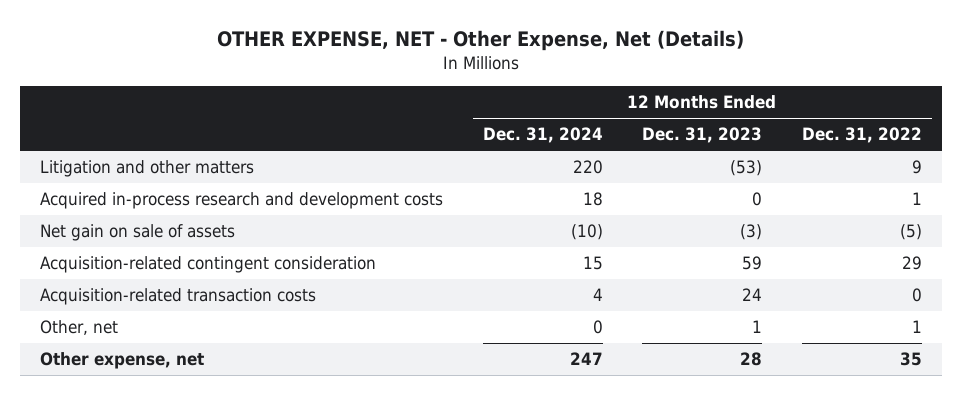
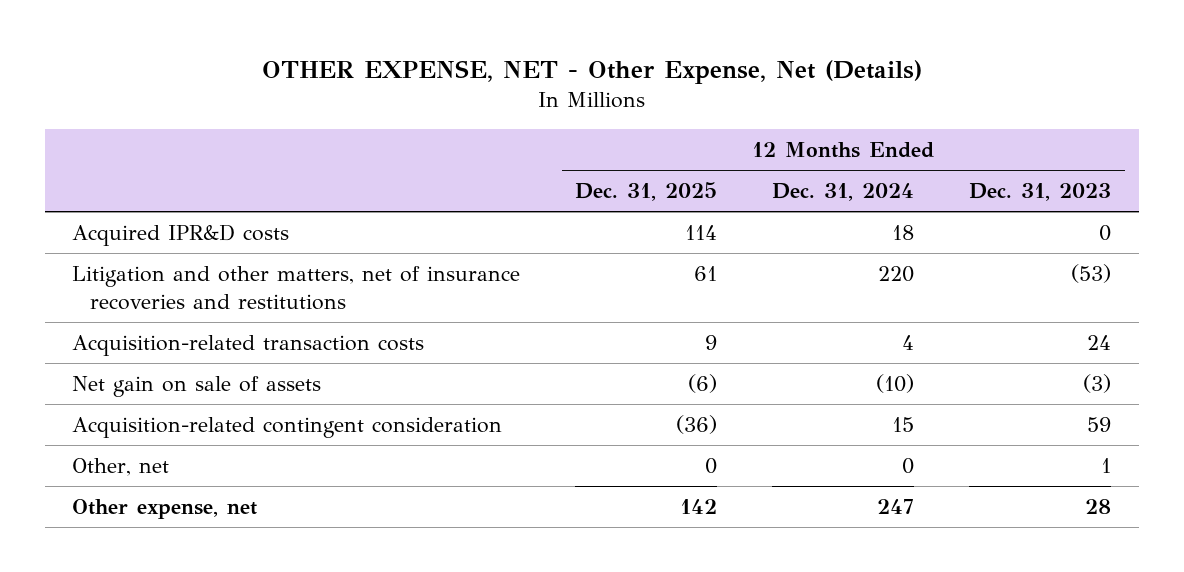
- | 12 Months Ended Dec. 31, 2024 | 12 Months Ended Dec. 31, 2023 | 12 Months Ended Dec. 31, 2022
+ | 12 Months Ended Dec. 31, 2025 | 12 Months Ended Dec. 31, 2024 | 12 Months Ended Dec. 31, 2023
- Litigation and other matters | 220 | (53) | 9
- Acquired in-process research and development costs | 18 | 0 | 1
+ Acquired IPR&D costs | 114 | 18 | 0
+ Litigation and other matters, net of insurance recoveries and restitutions | 61 | 220 | (53)
moved up: Acquisition-related transaction costs | 9 | 4 | 24

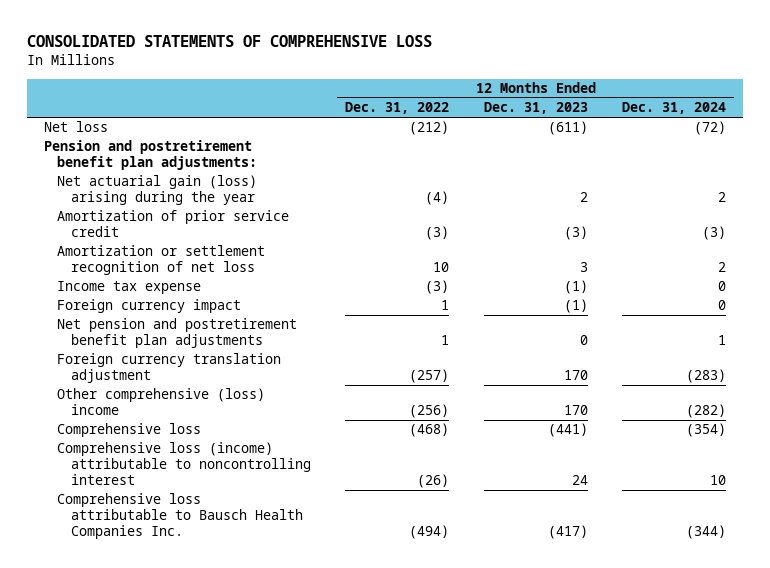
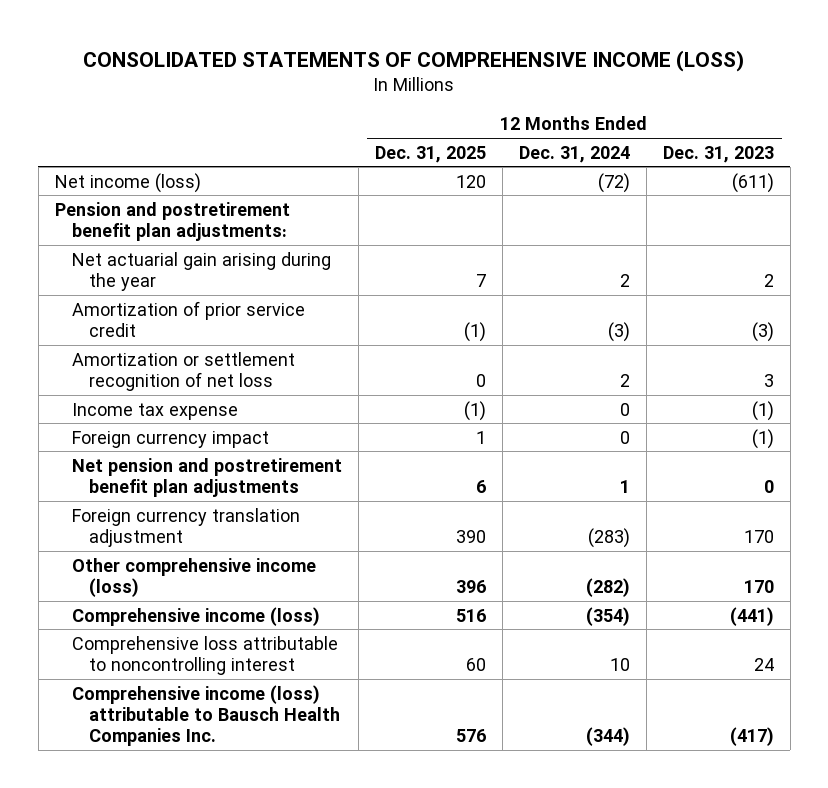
- CONSOLIDATED STATEMENTS OF COMPREHENSIVE LOSS
+ CONSOLIDATED STATEMENTS OF COMPREHENSIVE INCOME (LOSS)
- | 12 Months Ended Dec. 31, 2022 | 12 Months Ended Dec. 31, 2023 | 12 Months Ended Dec. 31, 2024
+ | 12 Months Ended Dec. 31, 2025 | 12 Months Ended Dec. 31, 2024 | 12 Months Ended Dec. 31, 2023
- Net loss | (212) | (611) | (72)
+ Net income (loss) | 120 | (72) | (611)
- Net actuarial gain (loss) arising during the year | (4) | 2 | 2
+ Net actuarial gain arising during the year | 7 | 2 | 2
- Other comprehensive (loss) income | (256) | 170 | (282)
- Comprehensive loss | (468) | (441) | (354)
- Comprehensive loss (income) attributable to noncontrolling interest | (26) | 24 | 10
- Comprehensive loss attributable to Bausch Health Companies Inc. | (494) | (417) | (344)
+ Other comprehensive income (loss) | 396 | (282) | 170
+ Comprehensive income (loss) | 516 | (354) | (441)
+ Comprehensive loss attributable to noncontrolling interest | 60 | 10 | 24
+ Comprehensive income (loss) attributable to Bausch Health Companies Inc. | 576 | (344) | (417)

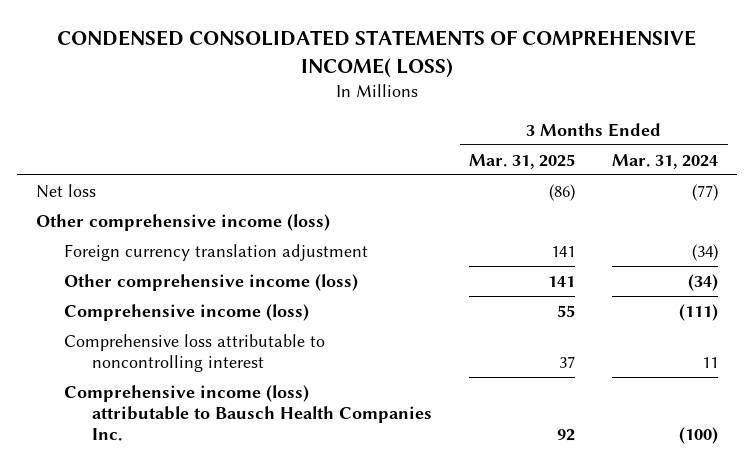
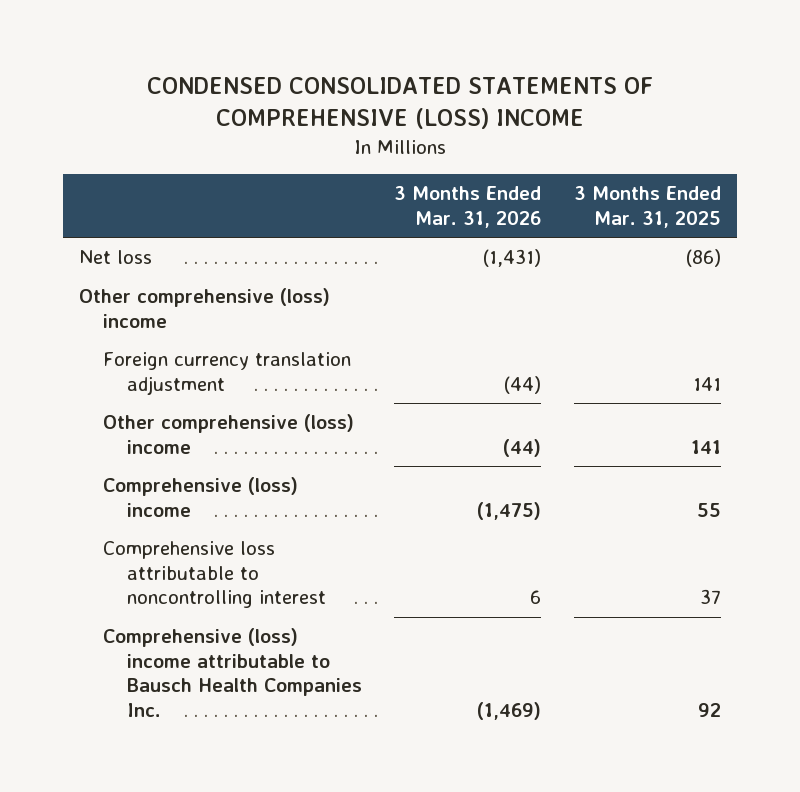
- CONDENSED CONSOLIDATED STATEMENTS OF COMPREHENSIVE INCOME( LOSS)
+ CONDENSED CONSOLIDATED STATEMENTS OF COMPREHENSIVE (LOSS) INCOME
- | 3 Months Ended Mar. 31, 2025 | 3 Months Ended Mar. 31, 2024
+ | 3 Months Ended Mar. 31, 2026 | 3 Months Ended Mar. 31, 2025
- Other comprehensive income (loss)
+ Other comprehensive (loss) income
- Other comprehensive income (loss) | 141 | (34)
- Comprehensive income (loss) | 55 | (111)
+ Other comprehensive (loss) income | (44) | 141
+ Comprehensive (loss) income | (1,475) | 55
- Comprehensive income (loss) attributable to Bausch Health Companies Inc. | 92 | (100)
+ Comprehensive (loss) income attributable to Bausch Health Companies Inc. | (1,469) | 92

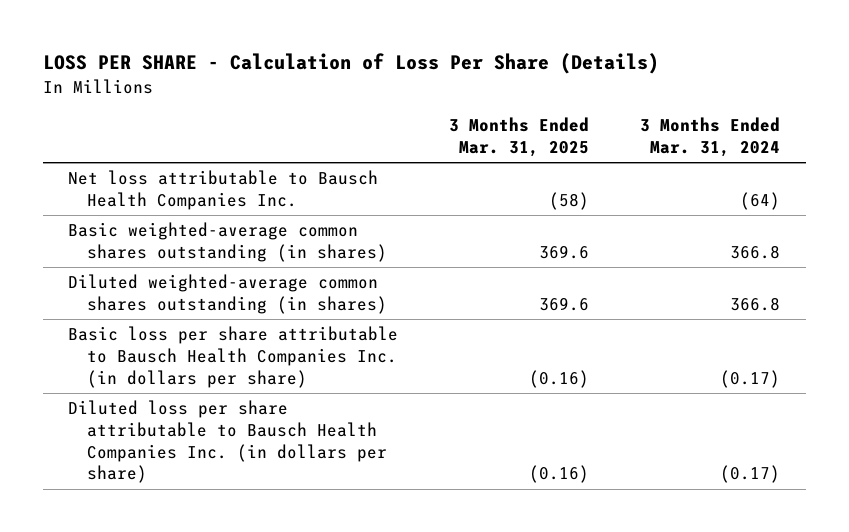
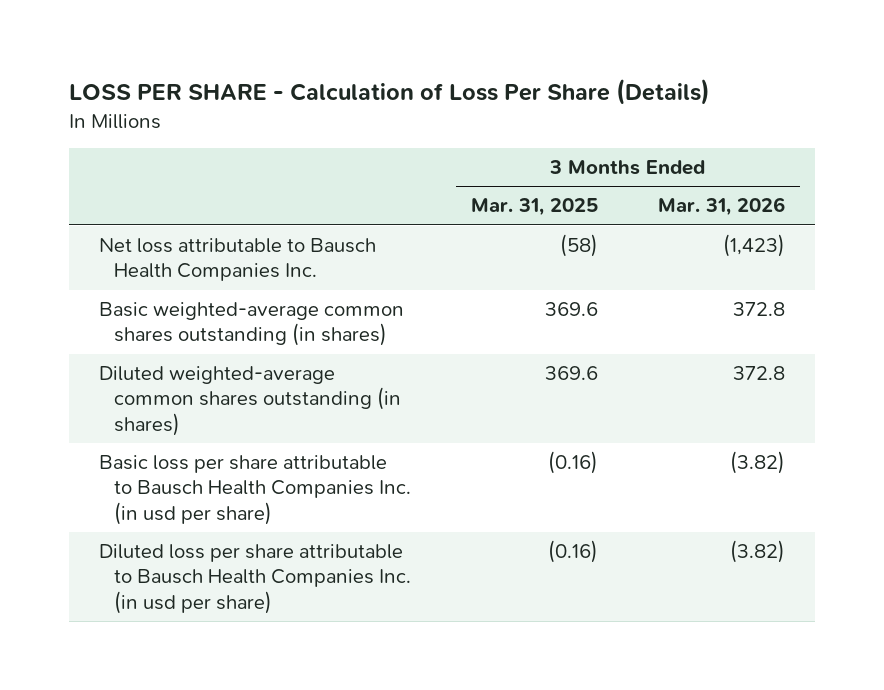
- | 3 Months Ended Mar. 31, 2025 | 3 Months Ended Mar. 31, 2024
+ | 3 Months Ended Mar. 31, 2025 | 3 Months Ended Mar. 31, 2026
- Basic loss per share attributable to Bausch Health Companies Inc. (in dollars per share) | (0.16) | (0.17)
- Diluted loss per share attributable to Bausch Health Companies Inc. (in dollars per share) | (0.16) | (0.17)
+ Basic loss per share attributable to Bausch Health Companies Inc. (in usd per share) | (0.16) | (3.82)
+ Diluted loss per share attributable to Bausch Health Companies Inc. (in usd per share) | (0.16) | (3.82)

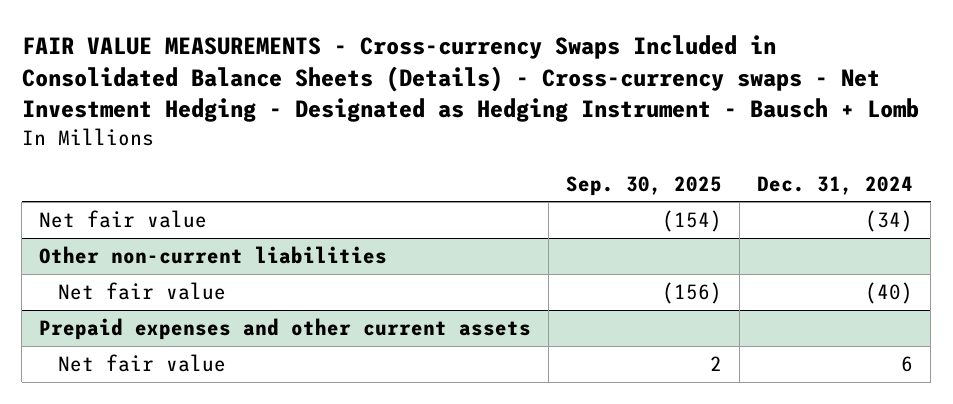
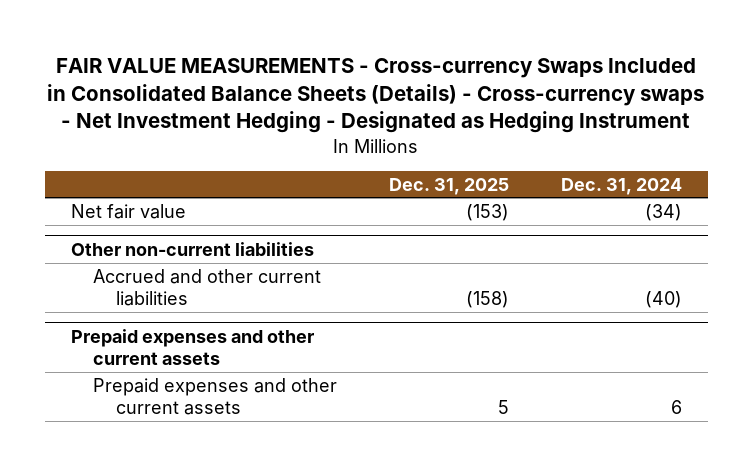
- FAIR VALUE MEASUREMENTS - Cross-currency Swaps Included in Consolidated Balance Sheets (Details) - Cross-currency swaps - Net Investment Hedging - Designated as Hedging Instrument - Bausch + Lomb
+ FAIR VALUE MEASUREMENTS - Cross-currency Swaps Included in Consolidated Balance Sheets (Details) - Cross-currency swaps - Net Investment Hedging - Designated as Hedging Instrument
- | Sep. 30, 2025 | Dec. 31, 2024
+ | Dec. 31, 2025 | Dec. 31, 2024
@ Other non-current liabilities
- Net fair value | (156) | (40)
+ Accrued and other current liabilities | (158) | (40)
@ Prepaid expenses and other current assets
- Net fair value | 2 | 6
+ Prepaid expenses and other current assets | 5 | 6

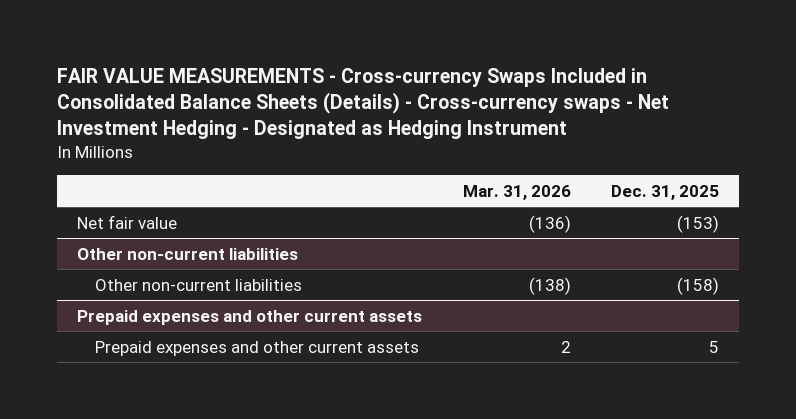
- | Dec. 31, 2025 | Dec. 31, 2024
+ | Mar. 31, 2026 | Dec. 31, 2025
@ Other non-current liabilities
- Accrued and other current liabilities | (158) | (40)
+ Other non-current liabilities | (138) | (158)

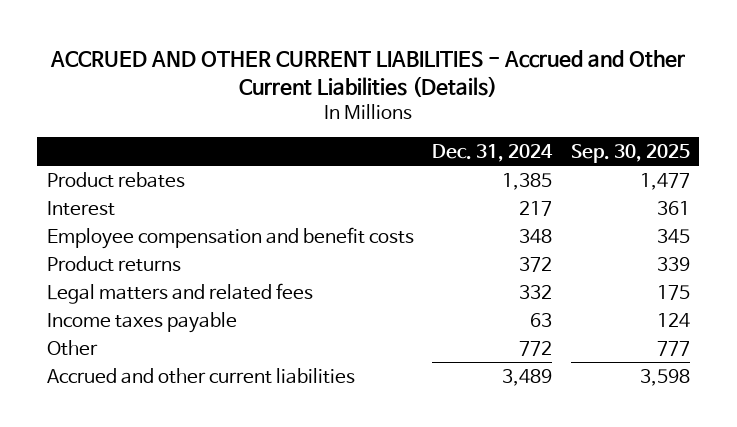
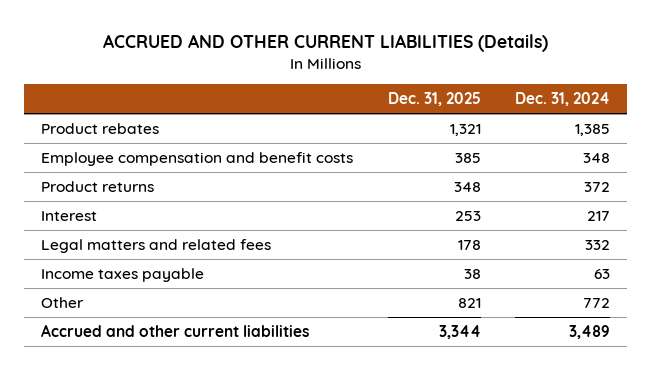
- ACCRUED AND OTHER CURRENT LIABILITIES - Accrued and Other Current Liabilities (Details)
+ ACCRUED AND OTHER CURRENT LIABILITIES (Details)
- | Dec. 31, 2024 | Sep. 30, 2025
+ | Dec. 31, 2025 | Dec. 31, 2024
moved down: Interest | 253 | 217

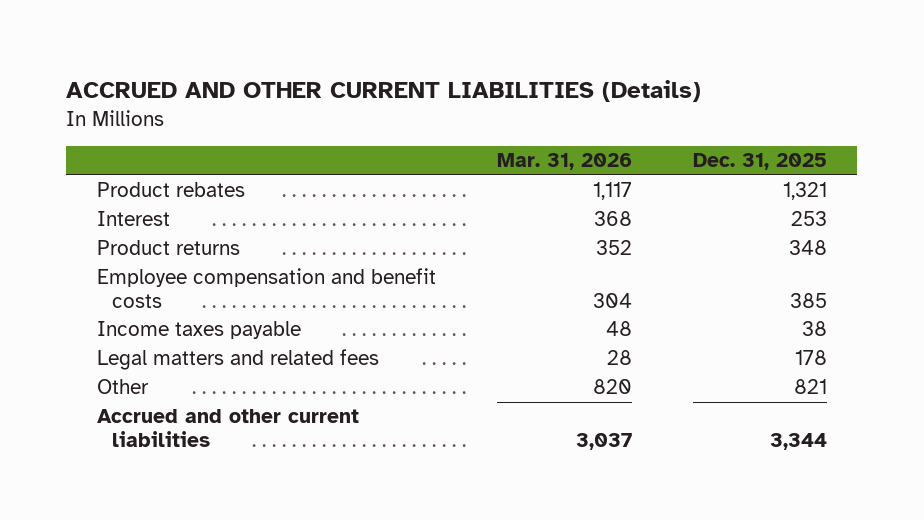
- | Dec. 31, 2025 | Dec. 31, 2024
+ | Mar. 31, 2026 | Dec. 31, 2025
moved down: Product returns | 352 | 348
moved down: Employee compensation and benefit costs | 304 | 385
moved down: Legal matters and related fees | 28 | 178

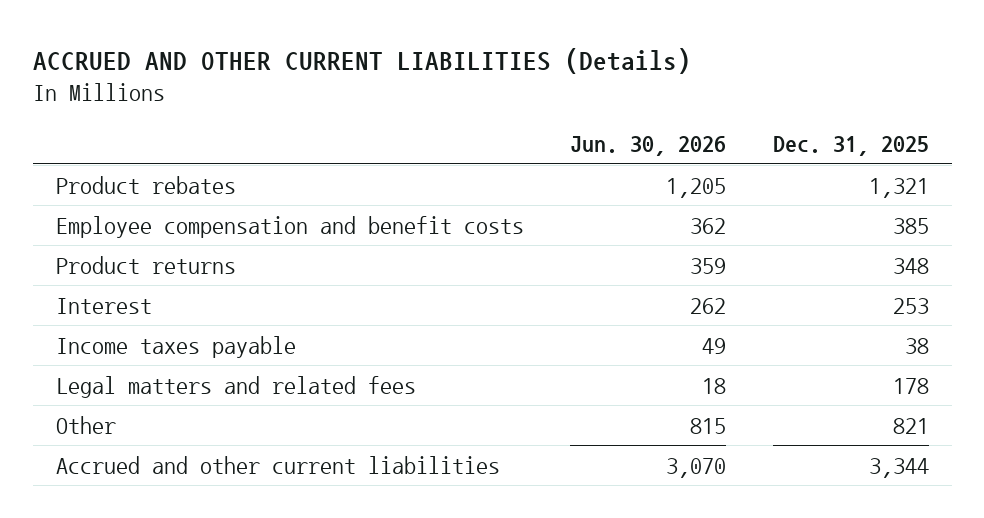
- | Mar. 31, 2026 | Dec. 31, 2025
+ | Jun. 30, 2026 | Dec. 31, 2025
moved down: Product returns | 359 | 348
moved down: Interest | 262 | 253

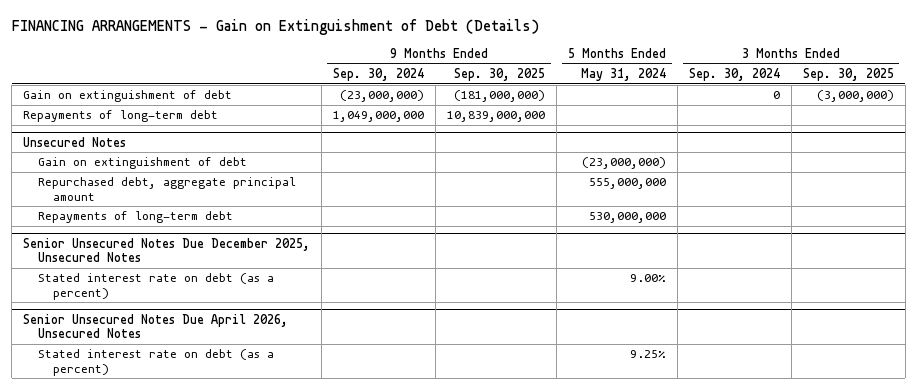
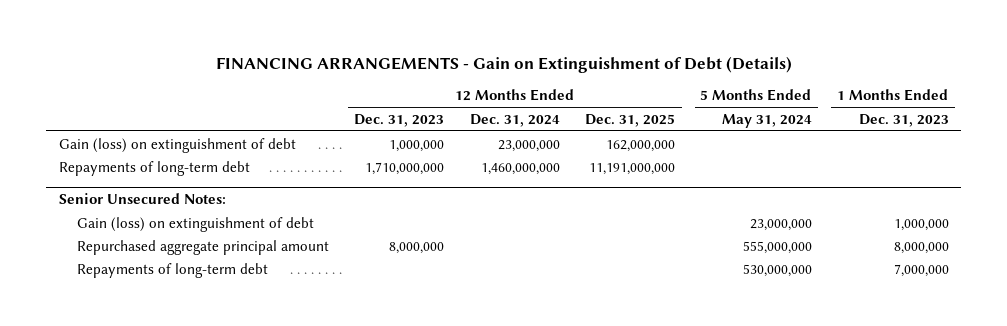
- | 9 Months Ended Sep. 30, 2024 | 9 Months Ended Sep. 30, 2025 | 5 Months Ended May 31, 2024 | 3 Months Ended Sep. 30, 2024 | 3 Months Ended Sep. 30, 2025
+ | 12 Months Ended Dec. 31, 2023 | 12 Months Ended Dec. 31, 2024 | 12 Months Ended Dec. 31, 2025 | 5 Months Ended May 31, 2024 | 1 Months Ended Dec. 31, 2023
- Gain on extinguishment of debt | (23,000,000) | (181,000,000) | | 0 | (3,000,000)
+ Gain (loss) on extinguishment of debt | 1,000,000 | 23,000,000 | 162,000,000 | |
- Unsecured Notes
- Gain on extinguishment of debt | | | (23,000,000) | |
- Repurchased debt, aggregate principal amount | | | 555,000,000 | |
+ Senior Unsecured Notes:
+ Gain (loss) on extinguishment of debt | | | | 23,000,000 | 1,000,000
+ Repurchased aggregate principal amount | 8,000,000 | | | 555,000,000 | 8,000,000
- Senior Unsecured Notes Due December 2025, Unsecured Notes
- Stated interest rate on debt (as a percent) | | | 9.00% | |
- Senior Unsecured Notes Due April 2026, Unsecured Notes
- Stated interest rate on debt (as a percent) | | | 9.25% | |

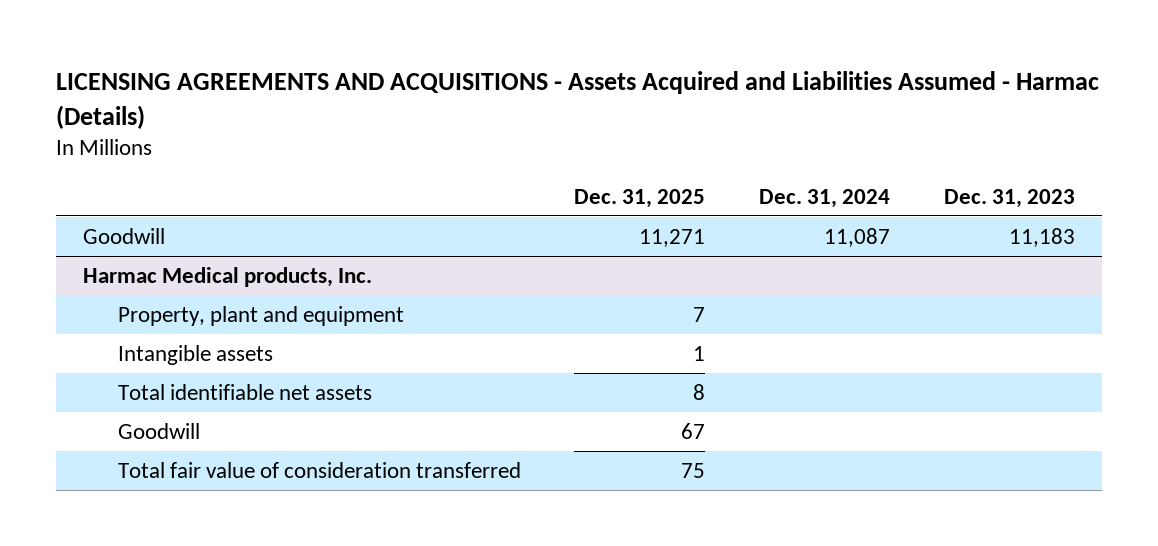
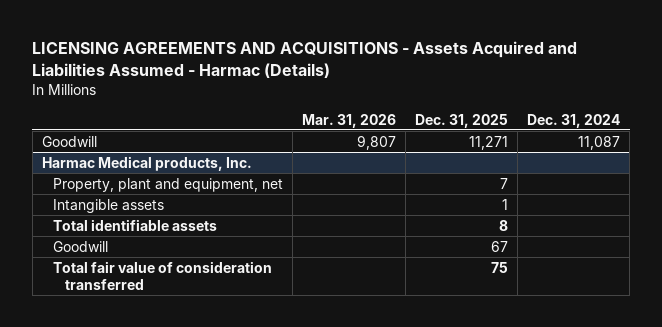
- | Dec. 31, 2025 | Dec. 31, 2024 | Dec. 31, 2023
+ | Mar. 31, 2026 | Dec. 31, 2025 | Dec. 31, 2024
@ Harmac Medical products, Inc.
- Property, plant and equipment | 7 | |
+ Property, plant and equipment, net | | 7 |
- Total identifiable net assets | 8 | |
+ Total identifiable assets | | 8 |

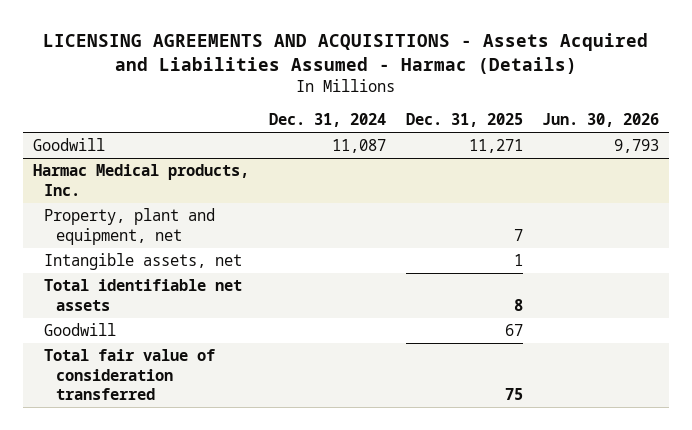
- | Mar. 31, 2026 | Dec. 31, 2025 | Dec. 31, 2024
+ | Dec. 31, 2024 | Dec. 31, 2025 | Jun. 30, 2026
@ Harmac Medical products, Inc.
- Intangible assets | | 1 |
- Total identifiable assets | | 8 |
+ Intangible assets, net | | 1 |
+ Total identifiable net assets | | 8 |

